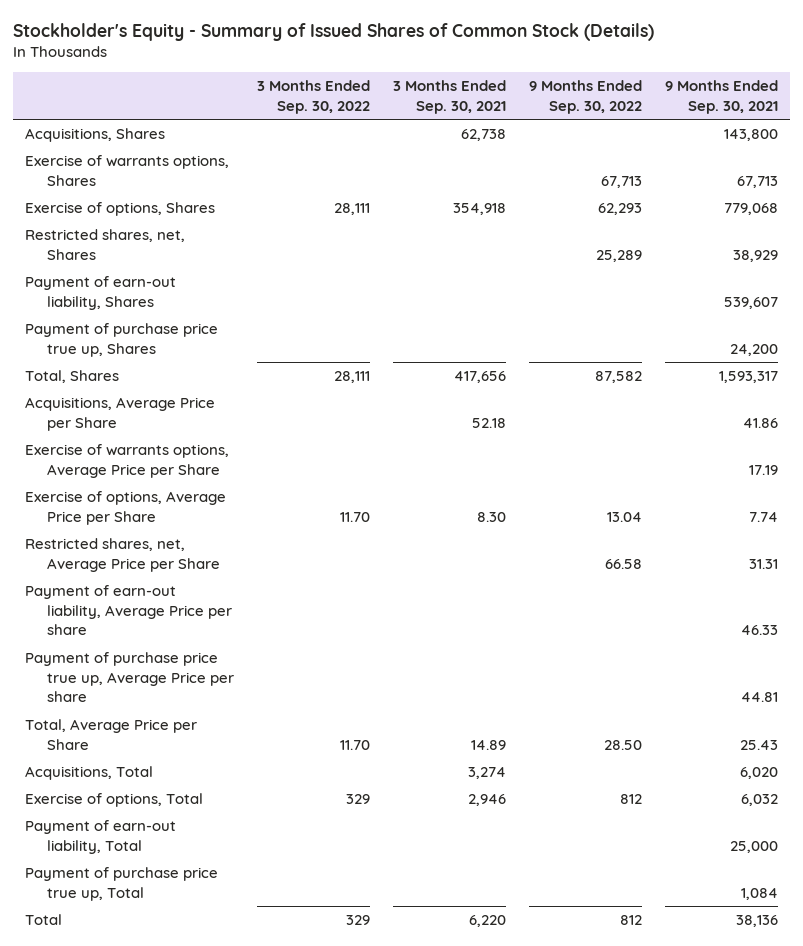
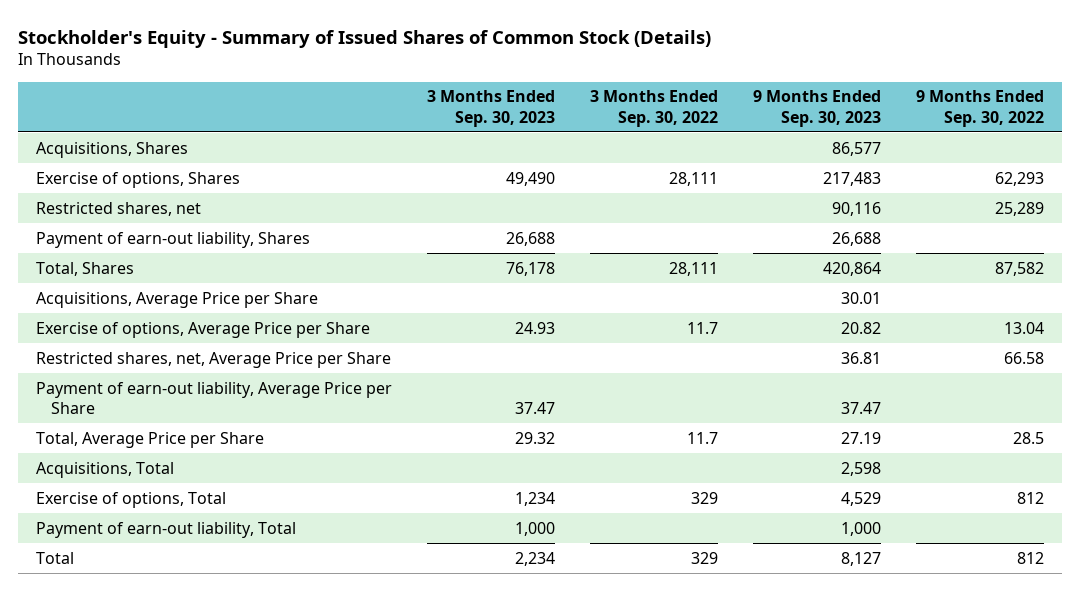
- | 3 Months Ended Sep. 30, 2022 | 3 Months Ended Sep. 30, 2021 | 9 Months Ended Sep. 30, 2022 | 9 Months Ended Sep. 30, 2021
+ | 3 Months Ended Sep. 30, 2023 | 3 Months Ended Sep. 30, 2022 | 9 Months Ended Sep. 30, 2023 | 9 Months Ended Sep. 30, 2022
- Exercise of warrants options, Shares | | | 67,713 | 67,713
- Restricted shares, net, Shares | | | 25,289 | 38,929
+ Restricted shares, net | | | 90,116 | 25,289
- Payment of purchase price true up, Shares | | | | 24,200
- Exercise of warrants options, Average Price per Share | | | | 17.19
- Exercise of options, Average Price per Share | 11.70 | 8.30 | 13.04 | 7.74
+ Exercise of options, Average Price per Share | 24.93 | 11.7 | 20.82 | 13.04
- Payment of earn-out liability, Average Price per share | | | | 46.33
- Payment of purchase price true up, Average Price per share | | | | 44.81
- Total, Average Price per Share | 11.70 | 14.89 | 28.50 | 25.43
+ Payment of earn-out liability, Average Price per Share | 37.47 | | 37.47 |
+ Total, Average Price per Share | 29.32 | 11.7 | 27.19 | 28.5
- Payment of purchase price true up, Total | | | | 1,084

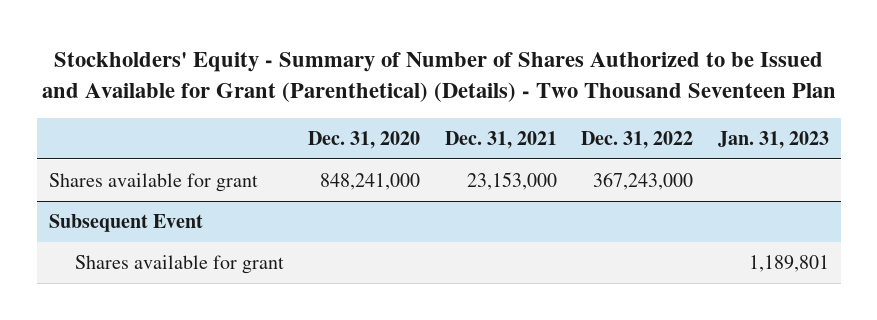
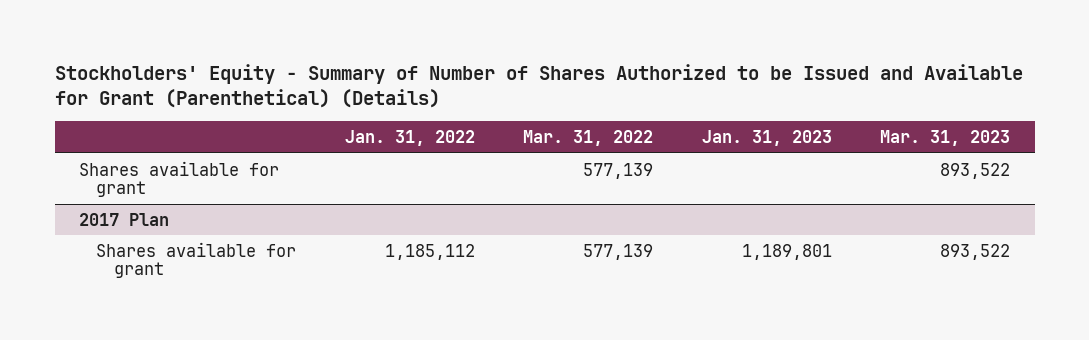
- Stockholders' Equity - Summary of Number of Shares Authorized to be Issued and Available for Grant (Parenthetical) (Details) - Two Thousand Seventeen Plan
+ Stockholders' Equity - Summary of Number of Shares Authorized to be Issued and Available for Grant (Parenthetical) (Details)
- | Dec. 31, 2020 | Dec. 31, 2021 | Dec. 31, 2022 | Jan. 31, 2023
+ | Jan. 31, 2022 | Mar. 31, 2022 | Jan. 31, 2023 | Mar. 31, 2023
- Subsequent Event
+ 2017 Plan

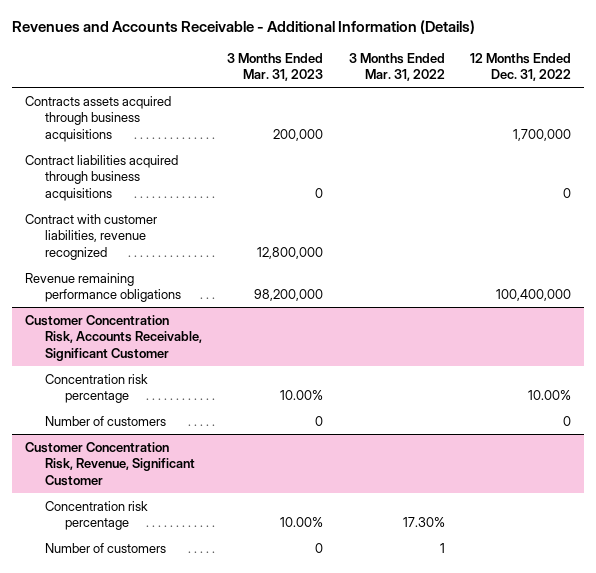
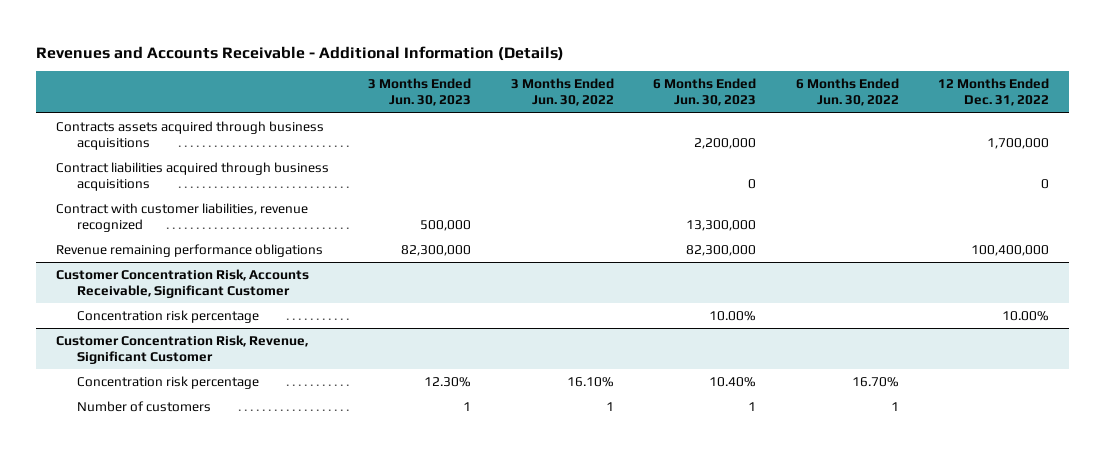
- | 3 Months Ended Mar. 31, 2023 | 3 Months Ended Mar. 31, 2022 | 12 Months Ended Dec. 31, 2022
+ | 3 Months Ended Jun. 30, 2023 | 3 Months Ended Jun. 30, 2022 | 6 Months Ended Jun. 30, 2023 | 6 Months Ended Jun. 30, 2022 | 12 Months Ended Dec. 31, 2022
@ Customer Concentration Risk, Accounts Receivable, Significant Customer
- Number of customers | 0 | | 0

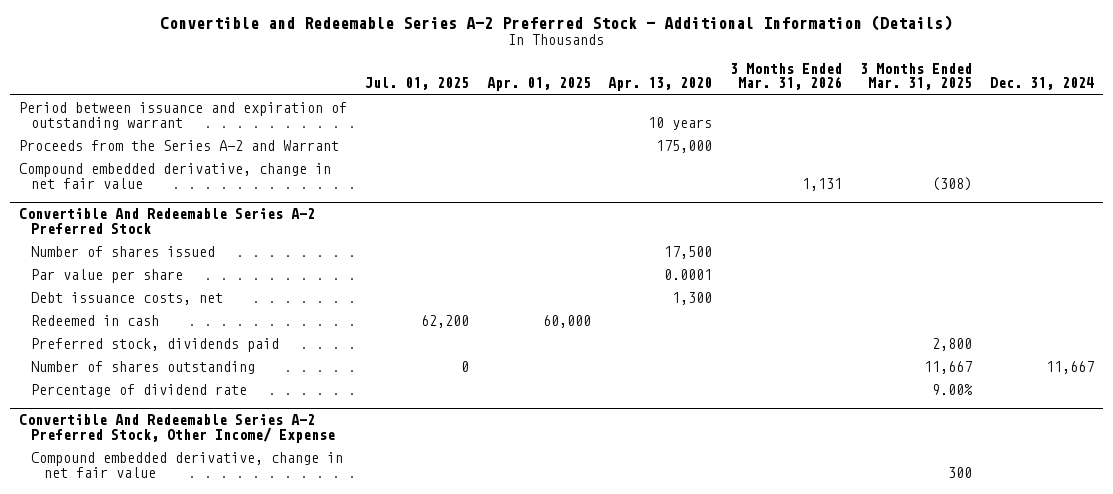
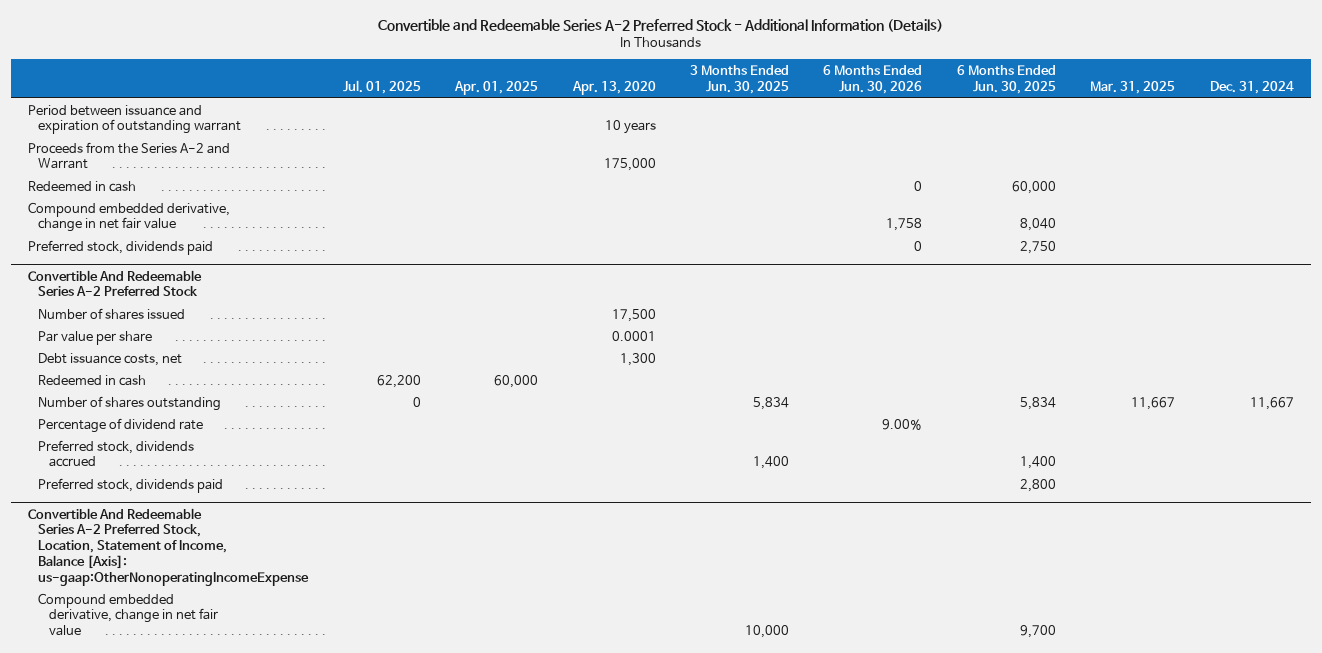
- | Jul. 01, 2025 | Apr. 01, 2025 | Apr. 13, 2020 | 3 Months Ended Mar. 31, 2026 | 3 Months Ended Mar. 31, 2025 | Dec. 31, 2024
+ | Jul. 01, 2025 | Apr. 01, 2025 | Apr. 13, 2020 | 3 Months Ended Jun. 30, 2025 | 6 Months Ended Jun. 30, 2026 | 6 Months Ended Jun. 30, 2025 | Mar. 31, 2025 | Dec. 31, 2024
+ Redeemed in cash | | | | | 0 | 60,000 | |
+ Preferred stock, dividends paid | | | | | 0 | 2,750 | |
- Convertible And Redeemable Series A-2 Preferred Stock, Other Income/ Expense
- Compound embedded derivative, change in net fair value | | | | | 300 |
@ Convertible And Redeemable Series A-2 Preferred Stock
+ Preferred stock, dividends accrued | | | | 1,400 | | 1,400 | |
moved down: Preferred stock, dividends paid | | | | | | 2,800 | |
+ Convertible And Redeemable Series A-2 Preferred Stock, Location, Statement of Income, Balance [Axis]: us-gaap:OtherNonoperatingIncomeExpense
+ Compound embedded derivative, change in net fair value | | | | 10,000 | | 9,700 | |

